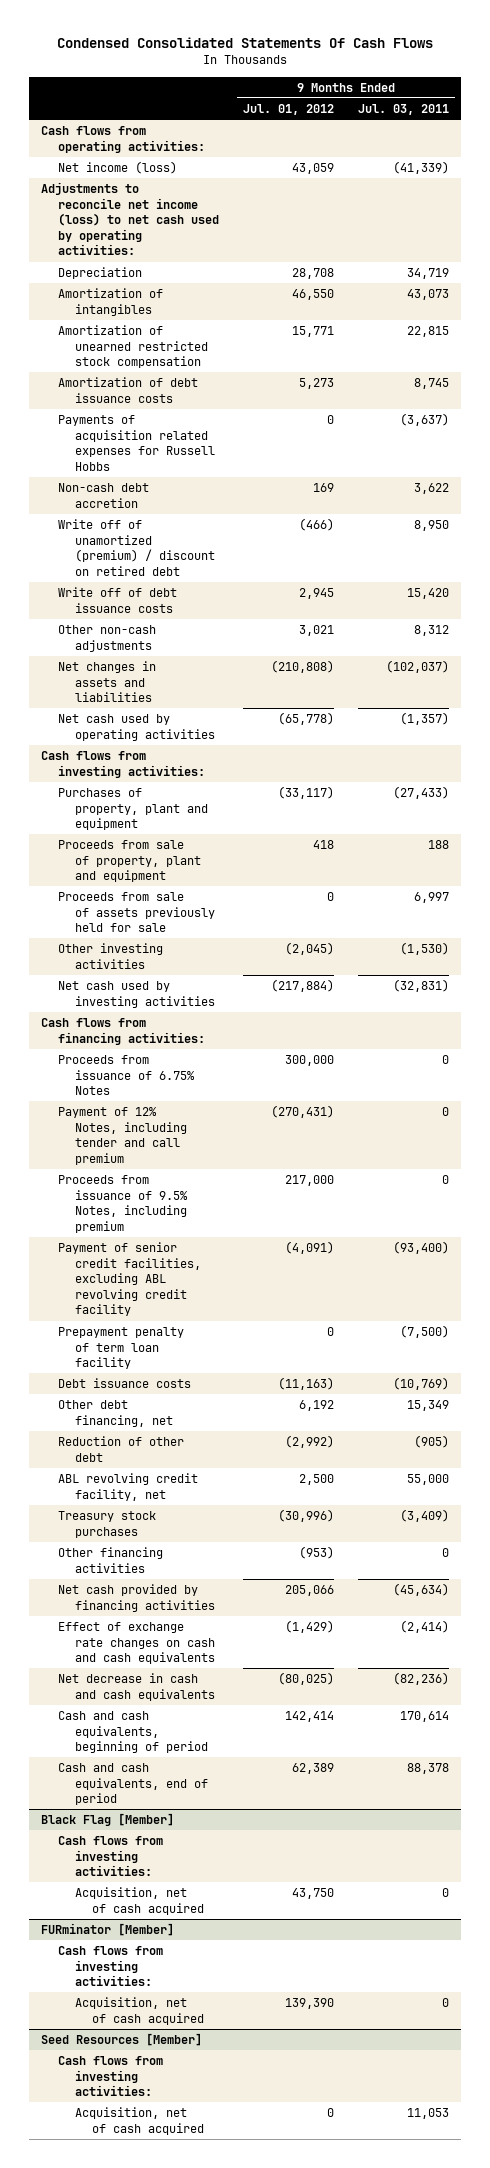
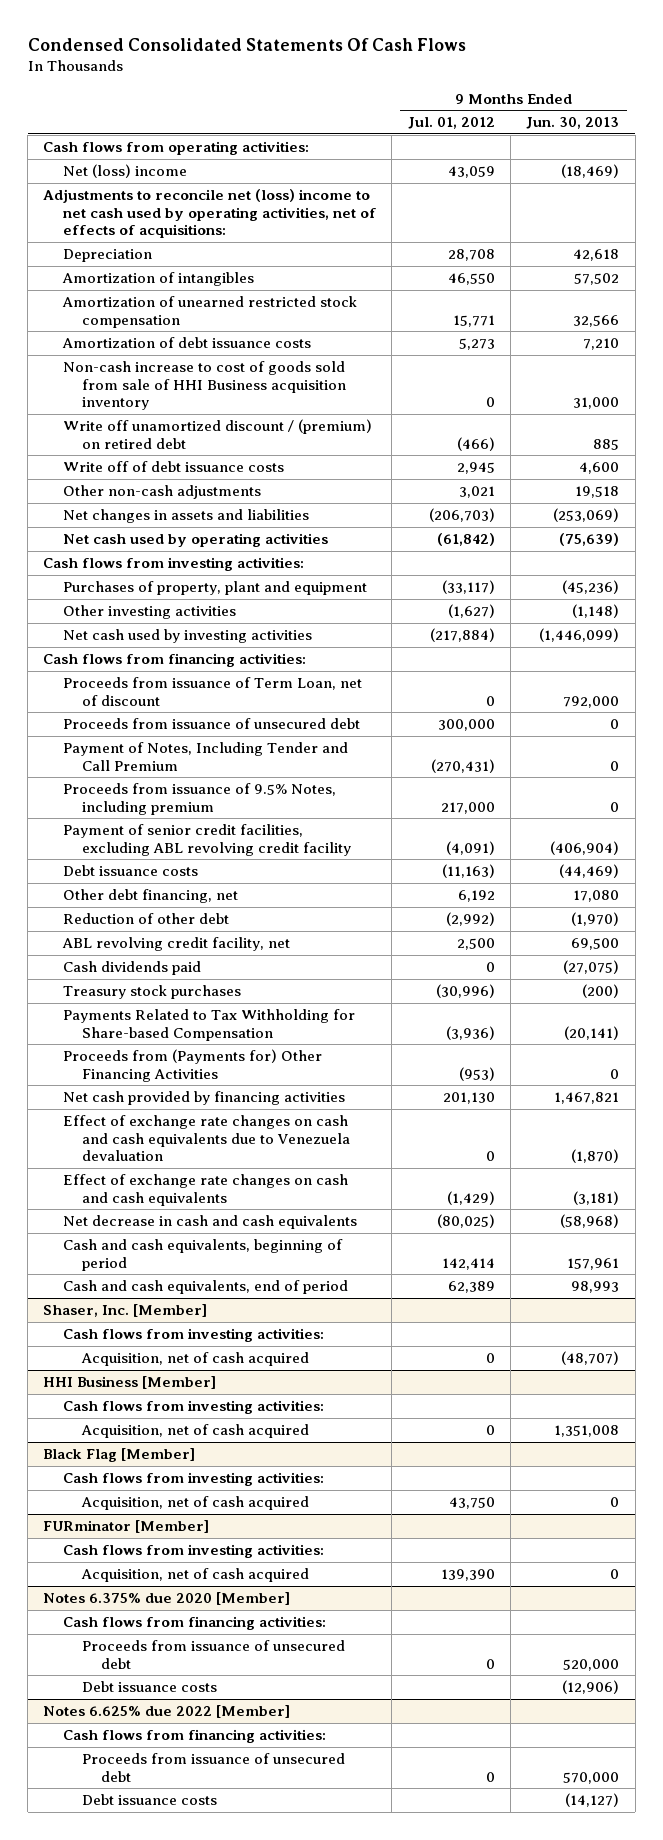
- | 9 Months Ended Jul. 01, 2012 | 9 Months Ended Jul. 03, 2011
+ | 9 Months Ended Jul. 01, 2012 | 9 Months Ended Jun. 30, 2013
- Net income (loss) | 43,059 | (41,339)
- Adjustments to reconcile net income (loss) to net cash used by operating activities:
+ Net (loss) income | 43,059 | (18,469)
+ Adjustments to reconcile net (loss) income to net cash used by operating activities, net of effects of acquisitions:
- Payments of acquisition related expenses for Russell Hobbs | 0 | (3,637)
- Non-cash debt accretion | 169 | 3,622
- Write off of unamortized (premium) / discount on retired debt | (466) | 8,950
+ Non-cash increase to cost of goods sold from sale of HHI Business acquisition inventory | 0 | 31,000
+ Write off unamortized discount / (premium) on retired debt | (466) | 885
- Net changes in assets and liabilities | (210,808) | (102,037)
- Net cash used by operating activities | (65,778) | (1,357)
+ Net changes in assets and liabilities | (206,703) | (253,069)
+ Net cash used by operating activities | (61,842) | (75,639)
- Proceeds from sale of property, plant and equipment | 418 | 188
- Proceeds from sale of assets previously held for sale | 0 | 6,997
- Other investing activities | (2,045) | (1,530)
+ Other investing activities | (1,627) | (1,148)
- Proceeds from issuance of 6.75% Notes | 300,000 | 0
- Payment of 12% Notes, including tender and call premium | (270,431) | 0
+ Proceeds from issuance of Term Loan, net of discount | 0 | 792,000
+ Proceeds from issuance of unsecured debt | 300,000 | 0
+ Payment of Notes, Including Tender and Call Premium | (270,431) | 0
- Prepayment penalty of term loan facility | 0 | (7,500)
+ Cash dividends paid | 0 | (27,075)
- Other financing activities | (953) | 0
- Net cash provided by financing activities | 205,066 | (45,634)
+ Payments Related to Tax Withholding for Share-based Compensation | (3,936) | (20,141)
+ Proceeds from (Payments for) Other Financing Activities | (953) | 0
+ Net cash provided by financing activities | 201,130 | 1,467,821
+ Effect of exchange rate changes on cash and cash equivalents due to Venezuela devaluation | 0 | (1,870)
+ Shaser, Inc. [Member]
+ Cash flows from investing activities:
+ Acquisition, net of cash acquired | 0 | (48,707)
+ HHI Business [Member]
+ Cash flows from investing activities:
+ Acquisition, net of cash acquired | 0 | 1,351,008
- Seed Resources [Member]
- Cash flows from investing activities:
- Acquisition, net of cash acquired | 0 | 11,053
+ Notes 6.375% due 2020 [Member]
+ Cash flows from financing activities:
+ Proceeds from issuance of unsecured debt | 0 | 520,000
+ Debt issuance costs | | (12,906)
+ Notes 6.625% due 2022 [Member]
+ Cash flows from financing activities:
+ Proceeds from issuance of unsecured debt | 0 | 570,000
+ Debt issuance costs | | (14,127)

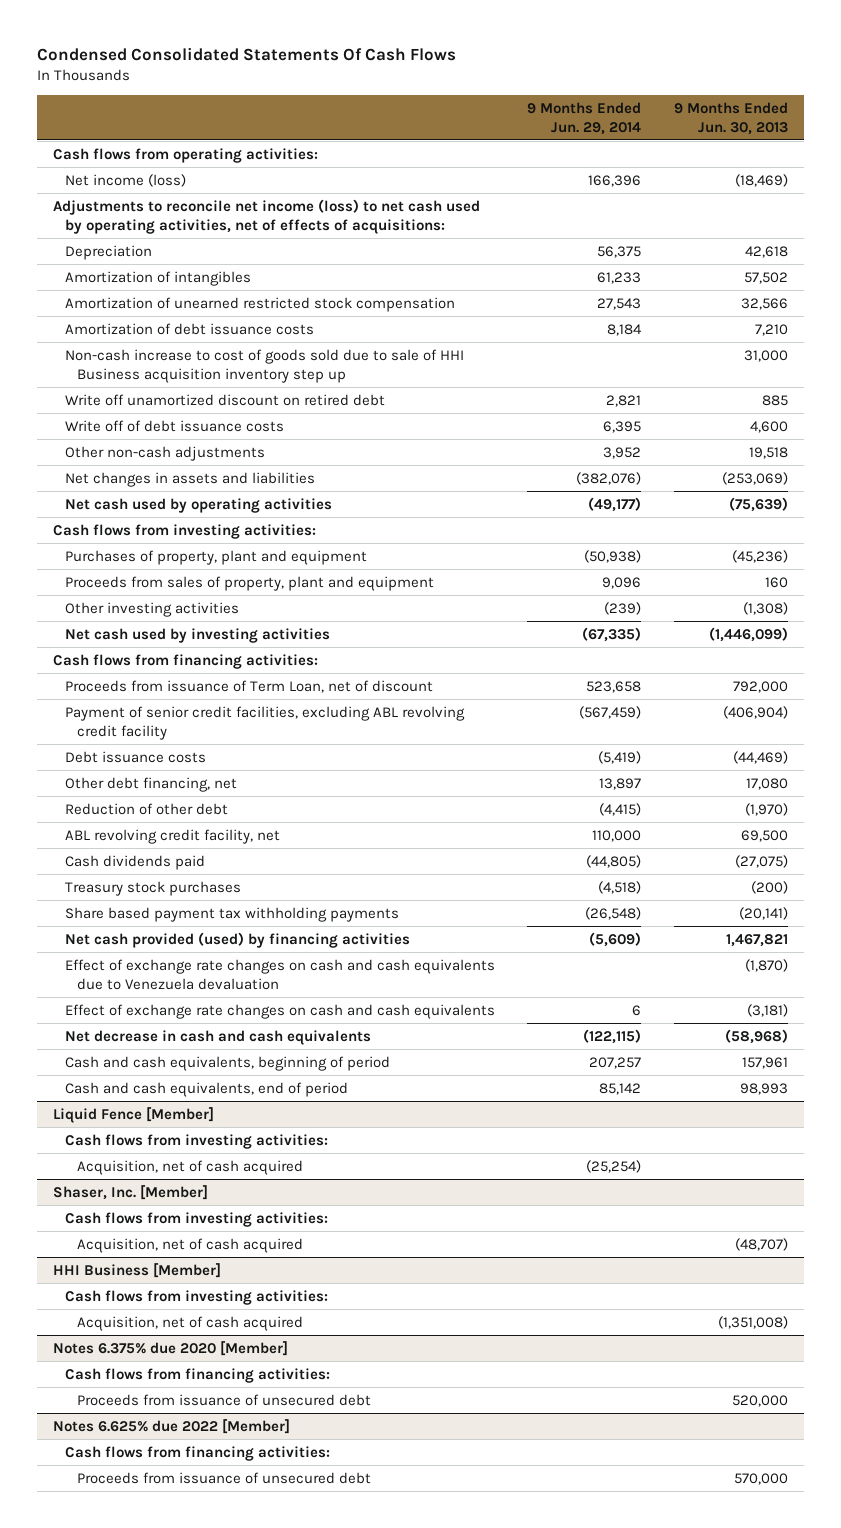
- | 9 Months Ended Jul. 01, 2012 | 9 Months Ended Jun. 30, 2013
+ | 9 Months Ended Jun. 29, 2014 | 9 Months Ended Jun. 30, 2013
- Net (loss) income | 43,059 | (18,469)
- Adjustments to reconcile net (loss) income to net cash used by operating activities, net of effects of acquisitions:
+ Net income (loss) | 166,396 | (18,469)
+ Adjustments to reconcile net income (loss) to net cash used by operating activities, net of effects of acquisitions:
- Non-cash increase to cost of goods sold from sale of HHI Business acquisition inventory | 0 | 31,000
- Write off unamortized discount / (premium) on retired debt | (466) | 885
+ Non-cash increase to cost of goods sold due to sale of HHI Business acquisition inventory step up | | 31,000
+ Write off unamortized discount on retired debt | 2,821 | 885
- Other investing activities | (1,627) | (1,148)
+ Proceeds from sales of property, plant and equipment | 9,096 | 160
+ Other investing activities | (239) | (1,308)
- Proceeds from issuance of unsecured debt | 300,000 | 0
- Payment of Notes, Including Tender and Call Premium | (270,431) | 0
- Proceeds from issuance of 9.5% Notes, including premium | 217,000 | 0
- Payments Related to Tax Withholding for Share-based Compensation | (3,936) | (20,141)
- Proceeds from (Payments for) Other Financing Activities | (953) | 0
- Net cash provided by financing activities | 201,130 | 1,467,821
+ Share based payment tax withholding payments | (26,548) | (20,141)
+ Net cash provided (used) by financing activities | (5,609) | 1,467,821
+ Liquid Fence [Member]
+ Cash flows from investing activities:
+ Acquisition, net of cash acquired | (25,254) |
@ HHI Business [Member]
- Acquisition, net of cash acquired | 0 | 1,351,008
- Black Flag [Member]
- Cash flows from investing activities:
- Acquisition, net of cash acquired | 43,750 | 0
- FURminator [Member]
- Cash flows from investing activities:
- Acquisition, net of cash acquired | 139,390 | 0
@ HHI Business [Member]
+ Acquisition, net of cash acquired | | (1,351,008)
@ Notes 6.375% due 2020 [Member]
- Debt issuance costs | | (12,906)
@ Notes 6.625% due 2022 [Member]
- Debt issuance costs | | (14,127)

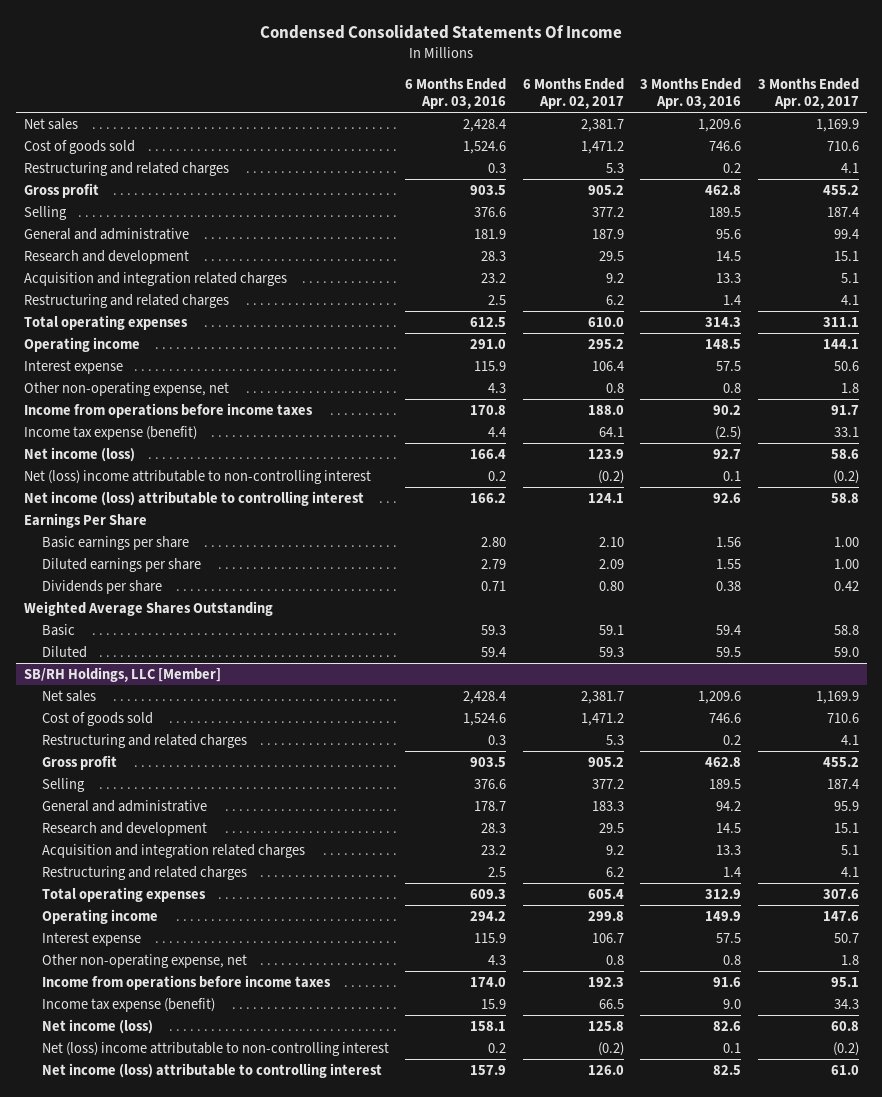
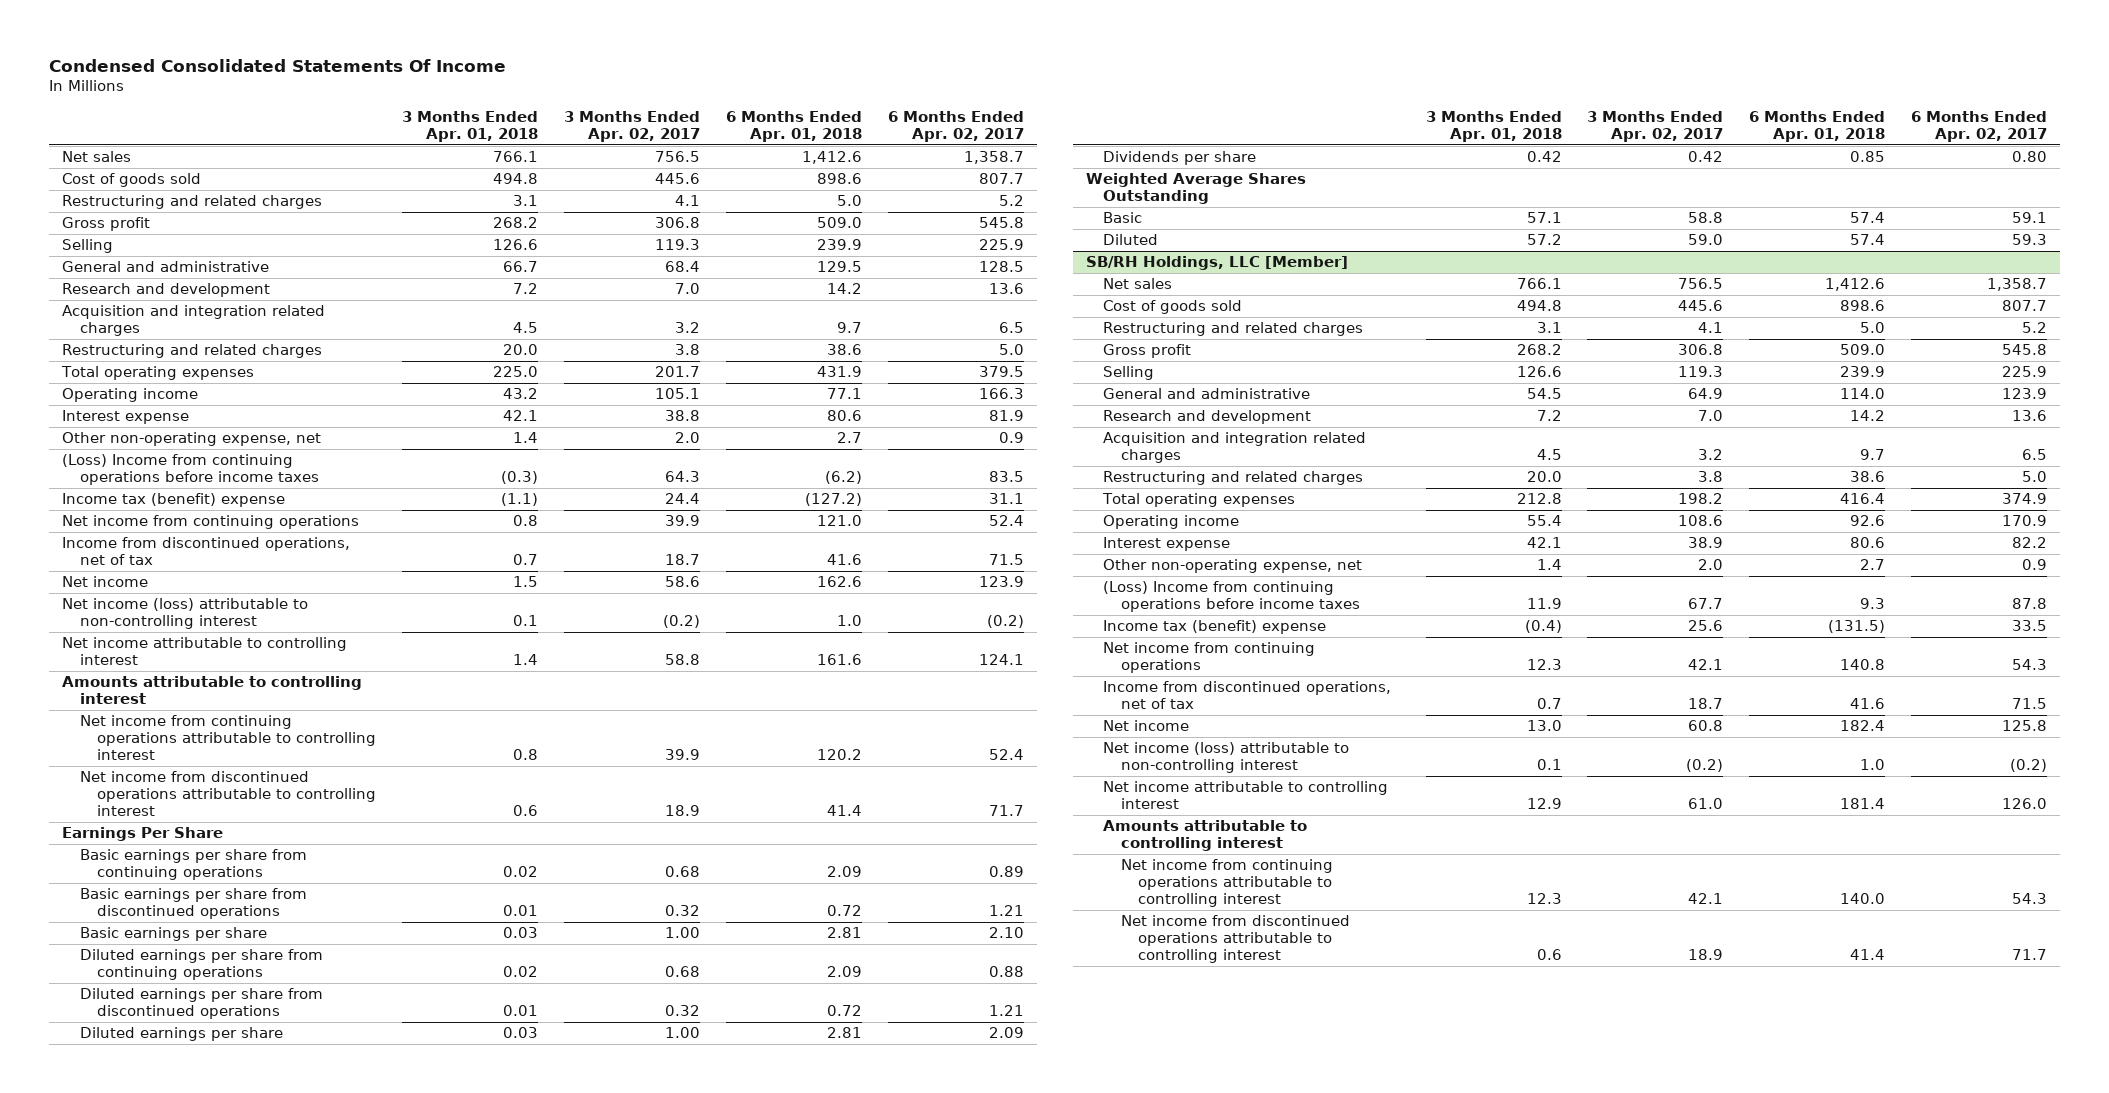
- | 6 Months Ended Apr. 03, 2016 | 6 Months Ended Apr. 02, 2017 | 3 Months Ended Apr. 03, 2016 | 3 Months Ended Apr. 02, 2017
+ | 3 Months Ended Apr. 01, 2018 | 3 Months Ended Apr. 02, 2017 | 6 Months Ended Apr. 01, 2018 | 6 Months Ended Apr. 02, 2017
- Net sales | 2,428.4 | 2,381.7 | 1,209.6 | 1,169.9
- Cost of goods sold | 1,524.6 | 1,471.2 | 746.6 | 710.6
- Restructuring and related charges | 0.3 | 5.3 | 0.2 | 4.1
- Gross profit | 903.5 | 905.2 | 462.8 | 455.2
- Selling | 376.6 | 377.2 | 189.5 | 187.4
- General and administrative | 181.9 | 187.9 | 95.6 | 99.4
- Research and development | 28.3 | 29.5 | 14.5 | 15.1
- Acquisition and integration related charges | 23.2 | 9.2 | 13.3 | 5.1
- Restructuring and related charges | 2.5 | 6.2 | 1.4 | 4.1
- Total operating expenses | 612.5 | 610.0 | 314.3 | 311.1
- Operating income | 291.0 | 295.2 | 148.5 | 144.1
- Interest expense | 115.9 | 106.4 | 57.5 | 50.6
- Other non-operating expense, net | 4.3 | 0.8 | 0.8 | 1.8
- Income from operations before income taxes | 170.8 | 188.0 | 90.2 | 91.7
- Income tax expense (benefit) | 4.4 | 64.1 | (2.5) | 33.1
- Net income (loss) | 166.4 | 123.9 | 92.7 | 58.6
- Net (loss) income attributable to non-controlling interest | 0.2 | (0.2) | 0.1 | (0.2)
- Net income (loss) attributable to controlling interest | 166.2 | 124.1 | 92.6 | 58.8
+ Net sales | 766.1 | 756.5 | 1,412.6 | 1,358.7
+ Cost of goods sold | 494.8 | 445.6 | 898.6 | 807.7
+ Restructuring and related charges | 3.1 | 4.1 | 5.0 | 5.2
+ Gross profit | 268.2 | 306.8 | 509.0 | 545.8
+ Selling | 126.6 | 119.3 | 239.9 | 225.9
+ General and administrative | 66.7 | 68.4 | 129.5 | 128.5
+ Research and development | 7.2 | 7.0 | 14.2 | 13.6
+ Acquisition and integration related charges | 4.5 | 3.2 | 9.7 | 6.5
+ Restructuring and related charges | 20.0 | 3.8 | 38.6 | 5.0
+ Total operating expenses | 225.0 | 201.7 | 431.9 | 379.5
+ Operating income | 43.2 | 105.1 | 77.1 | 166.3
+ Interest expense | 42.1 | 38.8 | 80.6 | 81.9
+ Other non-operating expense, net | 1.4 | 2.0 | 2.7 | 0.9
+ (Loss) Income from continuing operations before income taxes | (0.3) | 64.3 | (6.2) | 83.5
+ Income tax (benefit) expense | (1.1) | 24.4 | (127.2) | 31.1
+ Net income from continuing operations | 0.8 | 39.9 | 121.0 | 52.4
+ Income from discontinued operations, net of tax | 0.7 | 18.7 | 41.6 | 71.5
+ Net income | 1.5 | 58.6 | 162.6 | 123.9
+ Net income (loss) attributable to non-controlling interest | 0.1 | (0.2) | 1.0 | (0.2)
+ Net income attributable to controlling interest | 1.4 | 58.8 | 161.6 | 124.1
+ Amounts attributable to controlling interest
+ Net income from continuing operations attributable to controlling interest | 0.8 | 39.9 | 120.2 | 52.4
+ Net income from discontinued operations attributable to controlling interest | 0.6 | 18.9 | 41.4 | 71.7
+ Basic earnings per share from continuing operations | 0.02 | 0.68 | 2.09 | 0.89
+ Basic earnings per share from discontinued operations | 0.01 | 0.32 | 0.72 | 1.21
+ Diluted earnings per share from continuing operations | 0.02 | 0.68 | 2.09 | 0.88
+ Diluted earnings per share from discontinued operations | 0.01 | 0.32 | 0.72 | 1.21
@ SB/RH Holdings, LLC [Member]
- Net sales | 2,428.4 | 2,381.7 | 1,209.6 | 1,169.9
- Cost of goods sold | 1,524.6 | 1,471.2 | 746.6 | 710.6
- Restructuring and related charges | 0.3 | 5.3 | 0.2 | 4.1
- Gross profit | 903.5 | 905.2 | 462.8 | 455.2
- Selling | 376.6 | 377.2 | 189.5 | 187.4
- General and administrative | 178.7 | 183.3 | 94.2 | 95.9
- Research and development | 28.3 | 29.5 | 14.5 | 15.1
- Acquisition and integration related charges | 23.2 | 9.2 | 13.3 | 5.1
- Restructuring and related charges | 2.5 | 6.2 | 1.4 | 4.1
- Total operating expenses | 609.3 | 605.4 | 312.9 | 307.6
- Operating income | 294.2 | 299.8 | 149.9 | 147.6
- Interest expense | 115.9 | 106.7 | 57.5 | 50.7
- Other non-operating expense, net | 4.3 | 0.8 | 0.8 | 1.8
- Income from operations before income taxes | 174.0 | 192.3 | 91.6 | 95.1
- Income tax expense (benefit) | 15.9 | 66.5 | 9.0 | 34.3
- Net income (loss) | 158.1 | 125.8 | 82.6 | 60.8
- Net (loss) income attributable to non-controlling interest | 0.2 | (0.2) | 0.1 | (0.2)
- Net income (loss) attributable to controlling interest | 157.9 | 126.0 | 82.5 | 61.0
+ Net sales | 766.1 | 756.5 | 1,412.6 | 1,358.7
+ Cost of goods sold | 494.8 | 445.6 | 898.6 | 807.7
+ Restructuring and related charges | 3.1 | 4.1 | 5.0 | 5.2
+ Gross profit | 268.2 | 306.8 | 509.0 | 545.8
+ Selling | 126.6 | 119.3 | 239.9 | 225.9
+ General and administrative | 54.5 | 64.9 | 114.0 | 123.9
+ Research and development | 7.2 | 7.0 | 14.2 | 13.6
+ Acquisition and integration related charges | 4.5 | 3.2 | 9.7 | 6.5
+ Restructuring and related charges | 20.0 | 3.8 | 38.6 | 5.0
+ Total operating expenses | 212.8 | 198.2 | 416.4 | 374.9
+ Operating income | 55.4 | 108.6 | 92.6 | 170.9
+ Interest expense | 42.1 | 38.9 | 80.6 | 82.2
+ Other non-operating expense, net | 1.4 | 2.0 | 2.7 | 0.9
+ (Loss) Income from continuing operations before income taxes | 11.9 | 67.7 | 9.3 | 87.8
+ Income tax (benefit) expense | (0.4) | 25.6 | (131.5) | 33.5
+ Net income from continuing operations | 12.3 | 42.1 | 140.8 | 54.3
+ Income from discontinued operations, net of tax | 0.7 | 18.7 | 41.6 | 71.5
+ Net income | 13.0 | 60.8 | 182.4 | 125.8
+ Net income (loss) attributable to non-controlling interest | 0.1 | (0.2) | 1.0 | (0.2)
+ Net income attributable to controlling interest | 12.9 | 61.0 | 181.4 | 126.0
+ Amounts attributable to controlling interest
+ Net income from continuing operations attributable to controlling interest | 12.3 | 42.1 | 140.0 | 54.3
+ Net income from discontinued operations attributable to controlling interest | 0.6 | 18.9 | 41.4 | 71.7

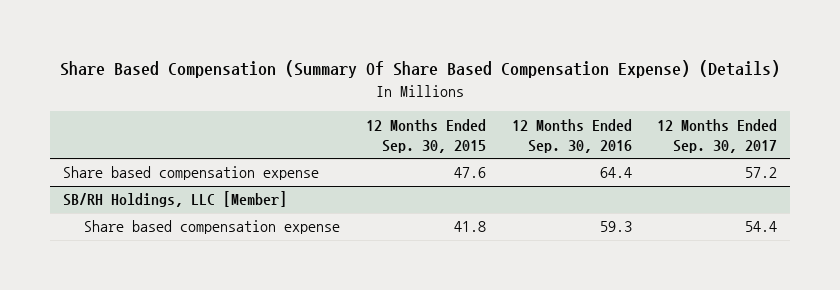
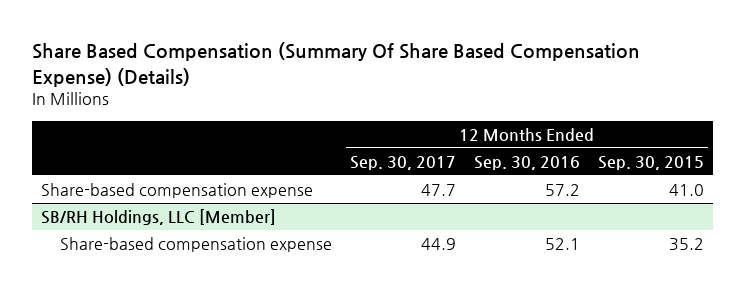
- | 12 Months Ended Sep. 30, 2015 | 12 Months Ended Sep. 30, 2016 | 12 Months Ended Sep. 30, 2017
+ | 12 Months Ended Sep. 30, 2017 | 12 Months Ended Sep. 30, 2016 | 12 Months Ended Sep. 30, 2015
- Share based compensation expense | 47.6 | 64.4 | 57.2
+ Share-based compensation expense | 47.7 | 57.2 | 41.0
@ SB/RH Holdings, LLC [Member]
- Share based compensation expense | 41.8 | 59.3 | 54.4
+ Share-based compensation expense | 44.9 | 52.1 | 35.2

